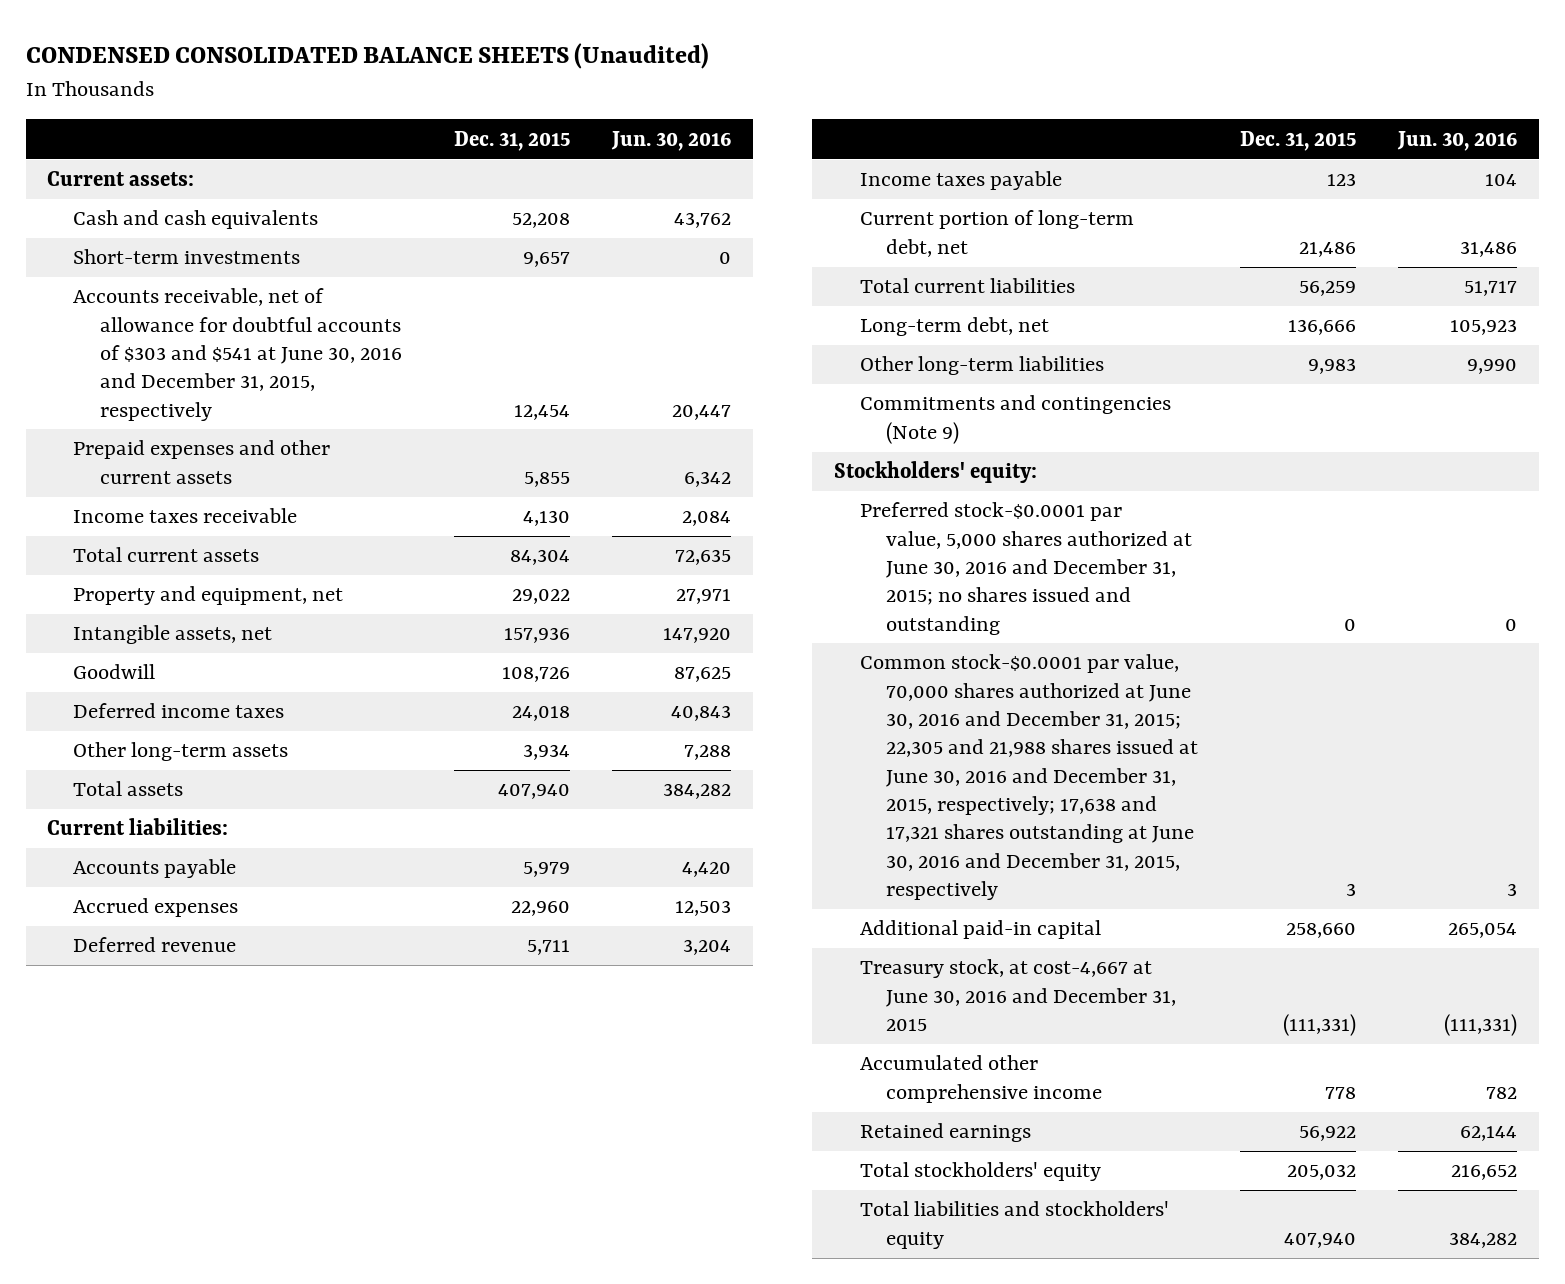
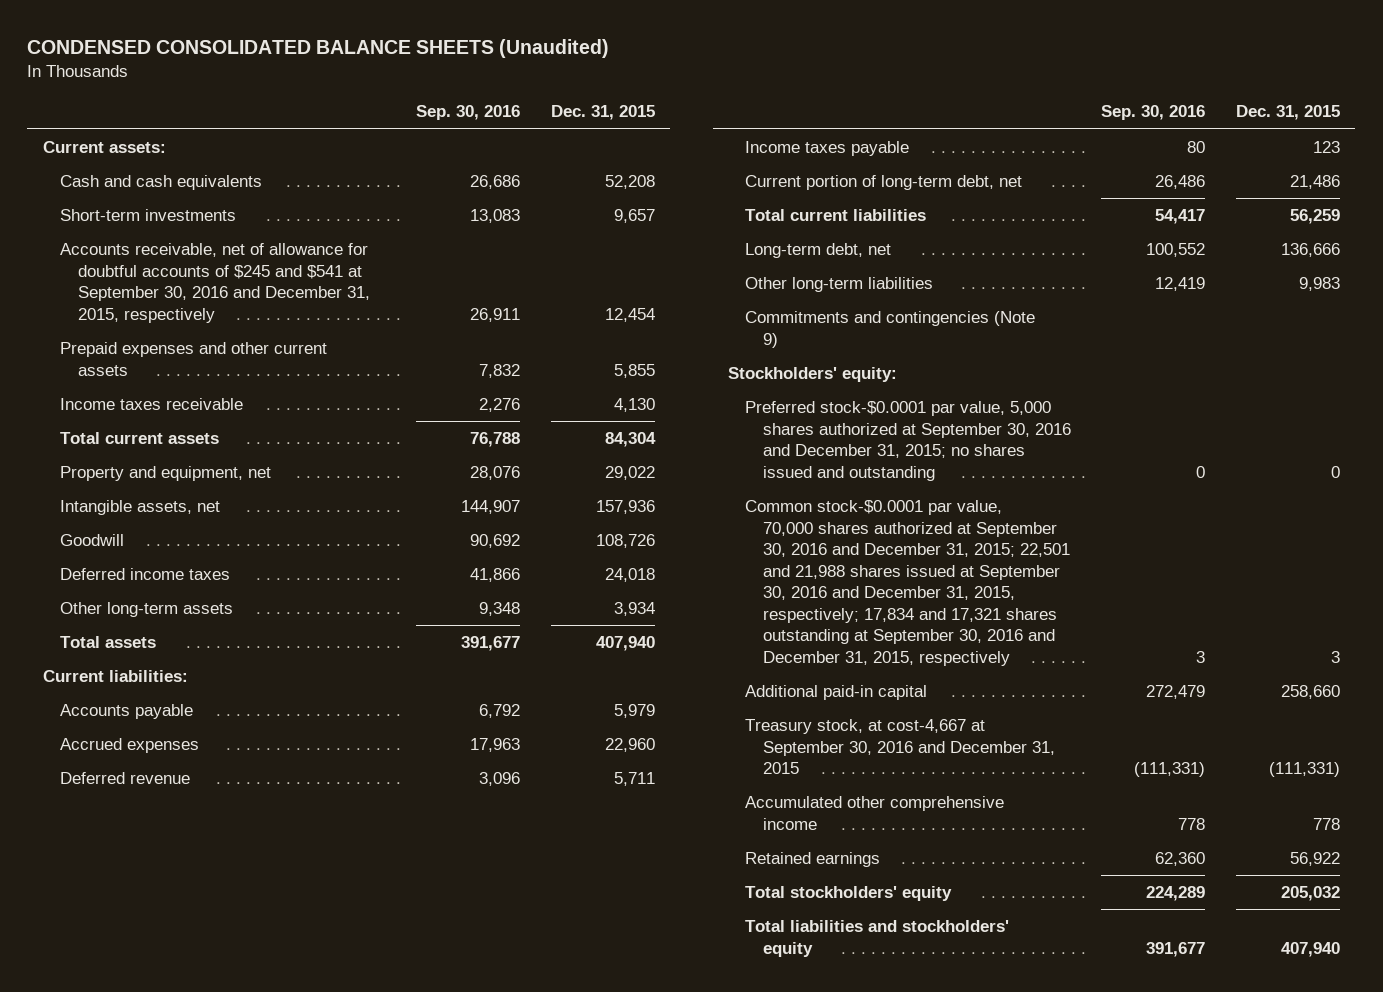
- | Dec. 31, 2015 | Jun. 30, 2016
+ | Sep. 30, 2016 | Dec. 31, 2015
- Accounts receivable, net of allowance for doubtful accounts of $303 and $541 at June 30, 2016 and December 31, 2015, respectively | 12,454 | 20,447
+ Accounts receivable, net of allowance for doubtful accounts of $245 and $541 at September 30, 2016 and December 31, 2015, respectively | 26,911 | 12,454
- Preferred stock-$0.0001 par value, 5,000 shares authorized at June 30, 2016 and December 31, 2015; no shares issued and outstanding | 0 | 0
- Common stock-$0.0001 par value, 70,000 shares authorized at June 30, 2016 and December 31, 2015; 22,305 and 21,988 shares issued at June 30, 2016 and December 31, 2015, respectively; 17,638 and 17,321 shares outstanding at June 30, 2016 and December 31, 2015, respectively | 3 | 3
+ Preferred stock-$0.0001 par value, 5,000 shares authorized at September 30, 2016 and December 31, 2015; no shares issued and outstanding | 0 | 0
+ Common stock-$0.0001 par value, 70,000 shares authorized at September 30, 2016 and December 31, 2015; 22,501 and 21,988 shares issued at September 30, 2016 and December 31, 2015, respectively; 17,834 and 17,321 shares outstanding at September 30, 2016 and December 31, 2015, respectively | 3 | 3
- Treasury stock, at cost-4,667 at June 30, 2016 and December 31, 2015 | (111,331) | (111,331)
+ Treasury stock, at cost-4,667 at September 30, 2016 and December 31, 2015 | (111,331) | (111,331)

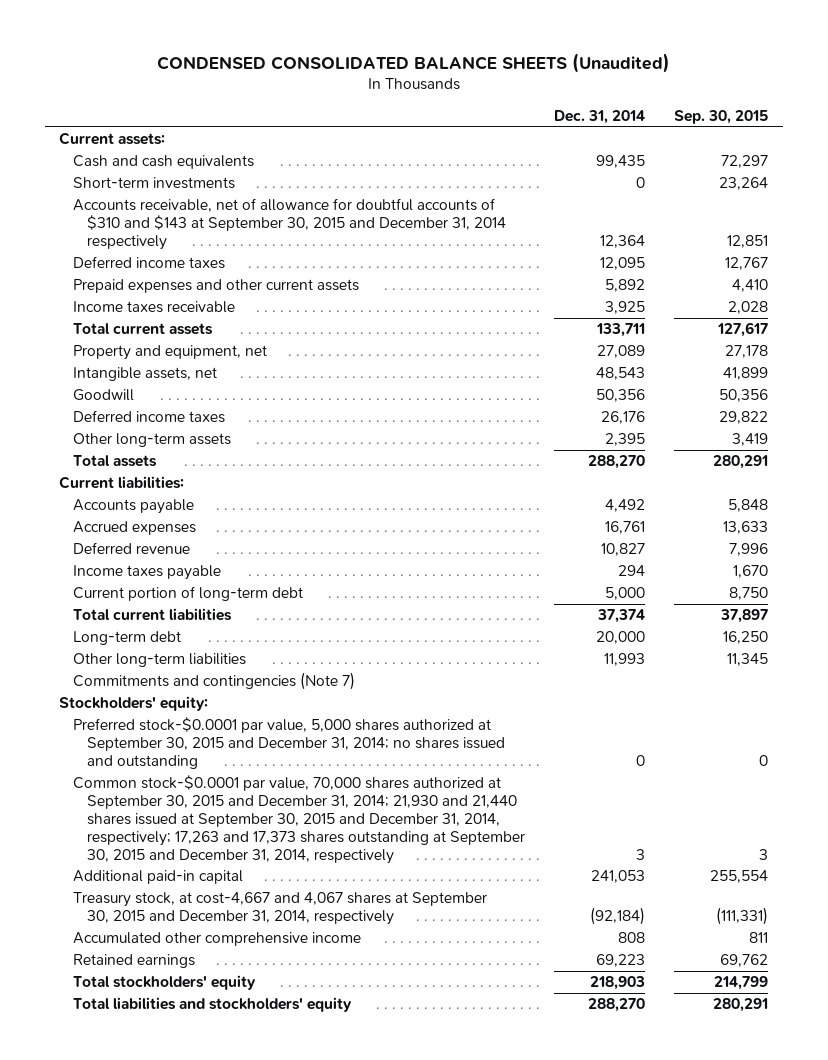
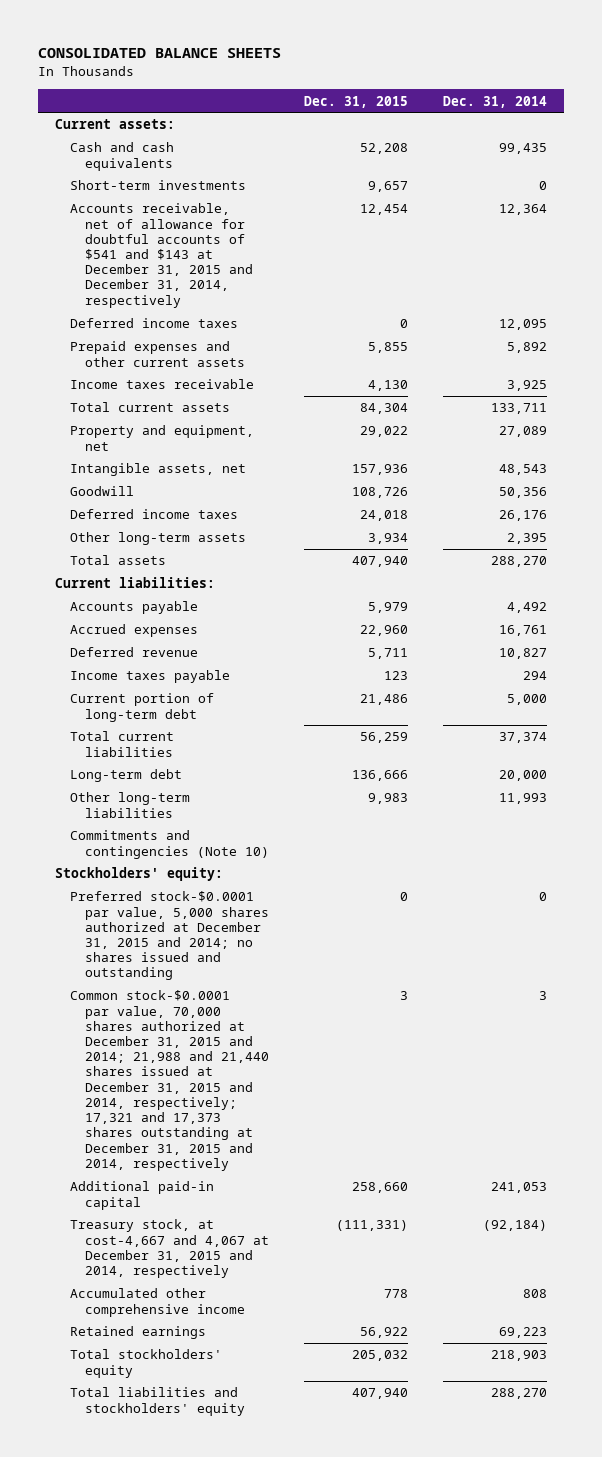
- CONDENSED CONSOLIDATED BALANCE SHEETS (Unaudited)
+ CONSOLIDATED BALANCE SHEETS
- | Dec. 31, 2014 | Sep. 30, 2015
+ | Dec. 31, 2015 | Dec. 31, 2014
- Accounts receivable, net of allowance for doubtful accounts of $310 and $143 at September 30, 2015 and December 31, 2014 respectively | 12,364 | 12,851
+ Accounts receivable, net of allowance for doubtful accounts of $541 and $143 at December 31, 2015 and December 31, 2014, respectively | 12,454 | 12,364
- Commitments and contingencies (Note 7)
+ Commitments and contingencies (Note 10)
- Preferred stock-$0.0001 par value, 5,000 shares authorized at September 30, 2015 and December 31, 2014; no shares issued and outstanding | 0 | 0
- Common stock-$0.0001 par value, 70,000 shares authorized at September 30, 2015 and December 31, 2014; 21,930 and 21,440 shares issued at September 30, 2015 and December 31, 2014, respectively; 17,263 and 17,373 shares outstanding at September 30, 2015 and December 31, 2014, respectively | 3 | 3
+ Preferred stock-$0.0001 par value, 5,000 shares authorized at December 31, 2015 and 2014; no shares issued and outstanding | 0 | 0
+ Common stock-$0.0001 par value, 70,000 shares authorized at December 31, 2015 and 2014; 21,988 and 21,440 shares issued at December 31, 2015 and 2014, respectively; 17,321 and 17,373 shares outstanding at December 31, 2015 and 2014, respectively | 3 | 3
- Treasury stock, at cost-4,667 and 4,067 shares at September 30, 2015 and December 31, 2014, respectively | (92,184) | (111,331)
+ Treasury stock, at cost-4,667 and 4,067 at December 31, 2015 and 2014, respectively | (111,331) | (92,184)

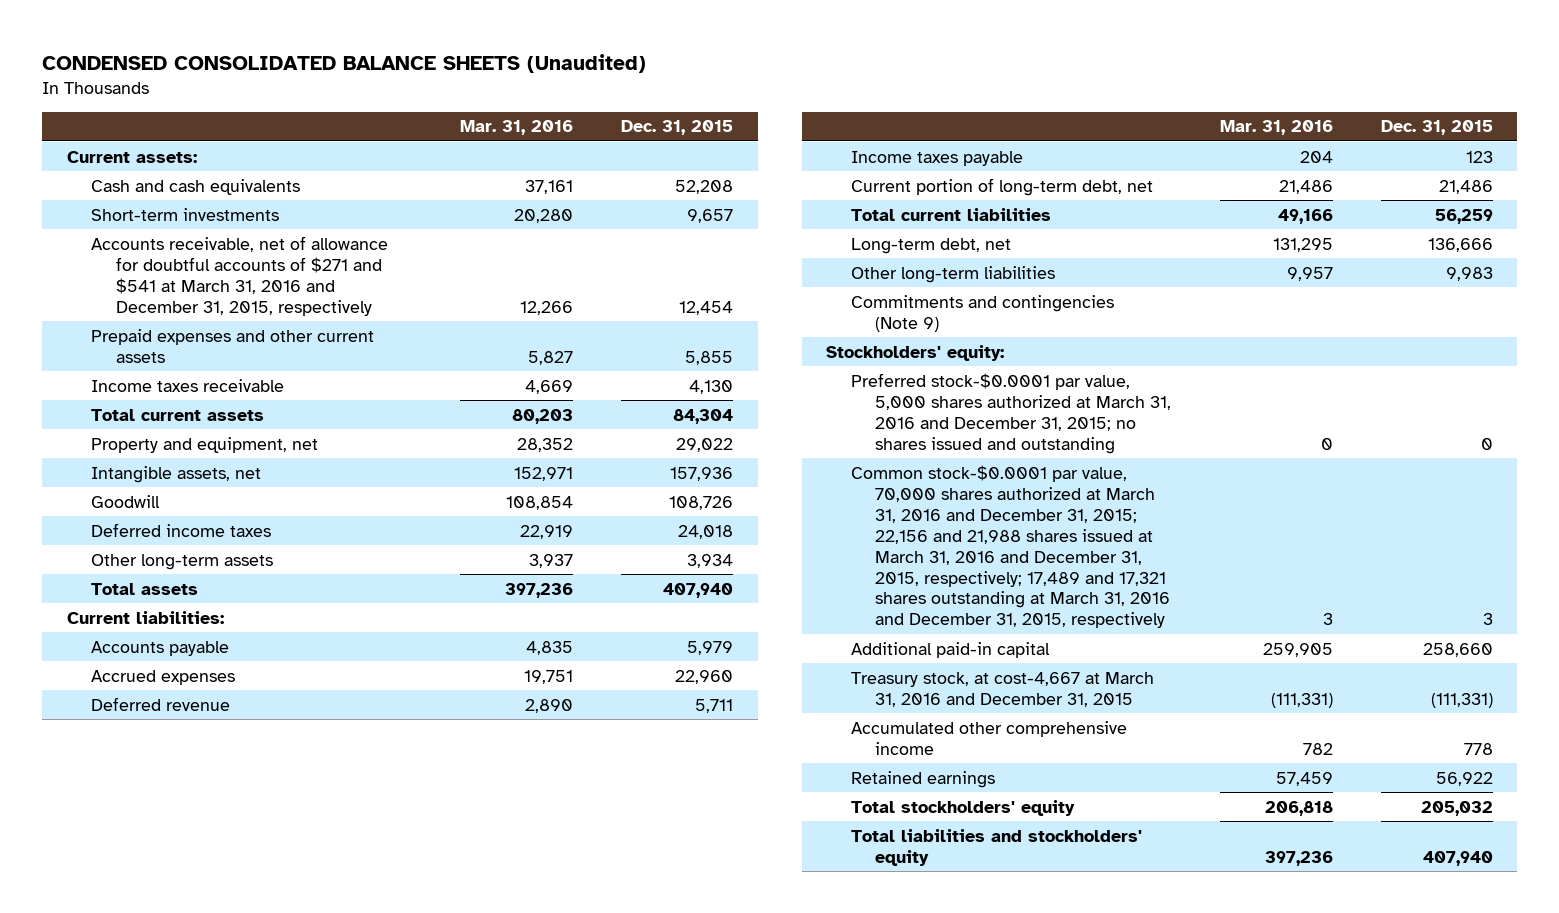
- CONSOLIDATED BALANCE SHEETS
+ CONDENSED CONSOLIDATED BALANCE SHEETS (Unaudited)
- | Dec. 31, 2015 | Dec. 31, 2014
+ | Mar. 31, 2016 | Dec. 31, 2015
- Accounts receivable, net of allowance for doubtful accounts of $541 and $143 at December 31, 2015 and December 31, 2014, respectively | 12,454 | 12,364
- Deferred income taxes | 0 | 12,095
+ Accounts receivable, net of allowance for doubtful accounts of $271 and $541 at March 31, 2016 and December 31, 2015, respectively | 12,266 | 12,454
- Current portion of long-term debt | 21,486 | 5,000
+ Current portion of long-term debt, net | 21,486 | 21,486
- Long-term debt | 136,666 | 20,000
+ Long-term debt, net | 131,295 | 136,666
- Commitments and contingencies (Note 10)
+ Commitments and contingencies (Note 9)
- Preferred stock-$0.0001 par value, 5,000 shares authorized at December 31, 2015 and 2014; no shares issued and outstanding | 0 | 0
- Common stock-$0.0001 par value, 70,000 shares authorized at December 31, 2015 and 2014; 21,988 and 21,440 shares issued at December 31, 2015 and 2014, respectively; 17,321 and 17,373 shares outstanding at December 31, 2015 and 2014, respectively | 3 | 3
+ Preferred stock-$0.0001 par value, 5,000 shares authorized at March 31, 2016 and December 31, 2015; no shares issued and outstanding | 0 | 0
+ Common stock-$0.0001 par value, 70,000 shares authorized at March 31, 2016 and December 31, 2015; 22,156 and 21,988 shares issued at March 31, 2016 and December 31, 2015, respectively; 17,489 and 17,321 shares outstanding at March 31, 2016 and December 31, 2015, respectively | 3 | 3
- Treasury stock, at cost-4,667 and 4,067 at December 31, 2015 and 2014, respectively | (111,331) | (92,184)
+ Treasury stock, at cost-4,667 at March 31, 2016 and December 31, 2015 | (111,331) | (111,331)

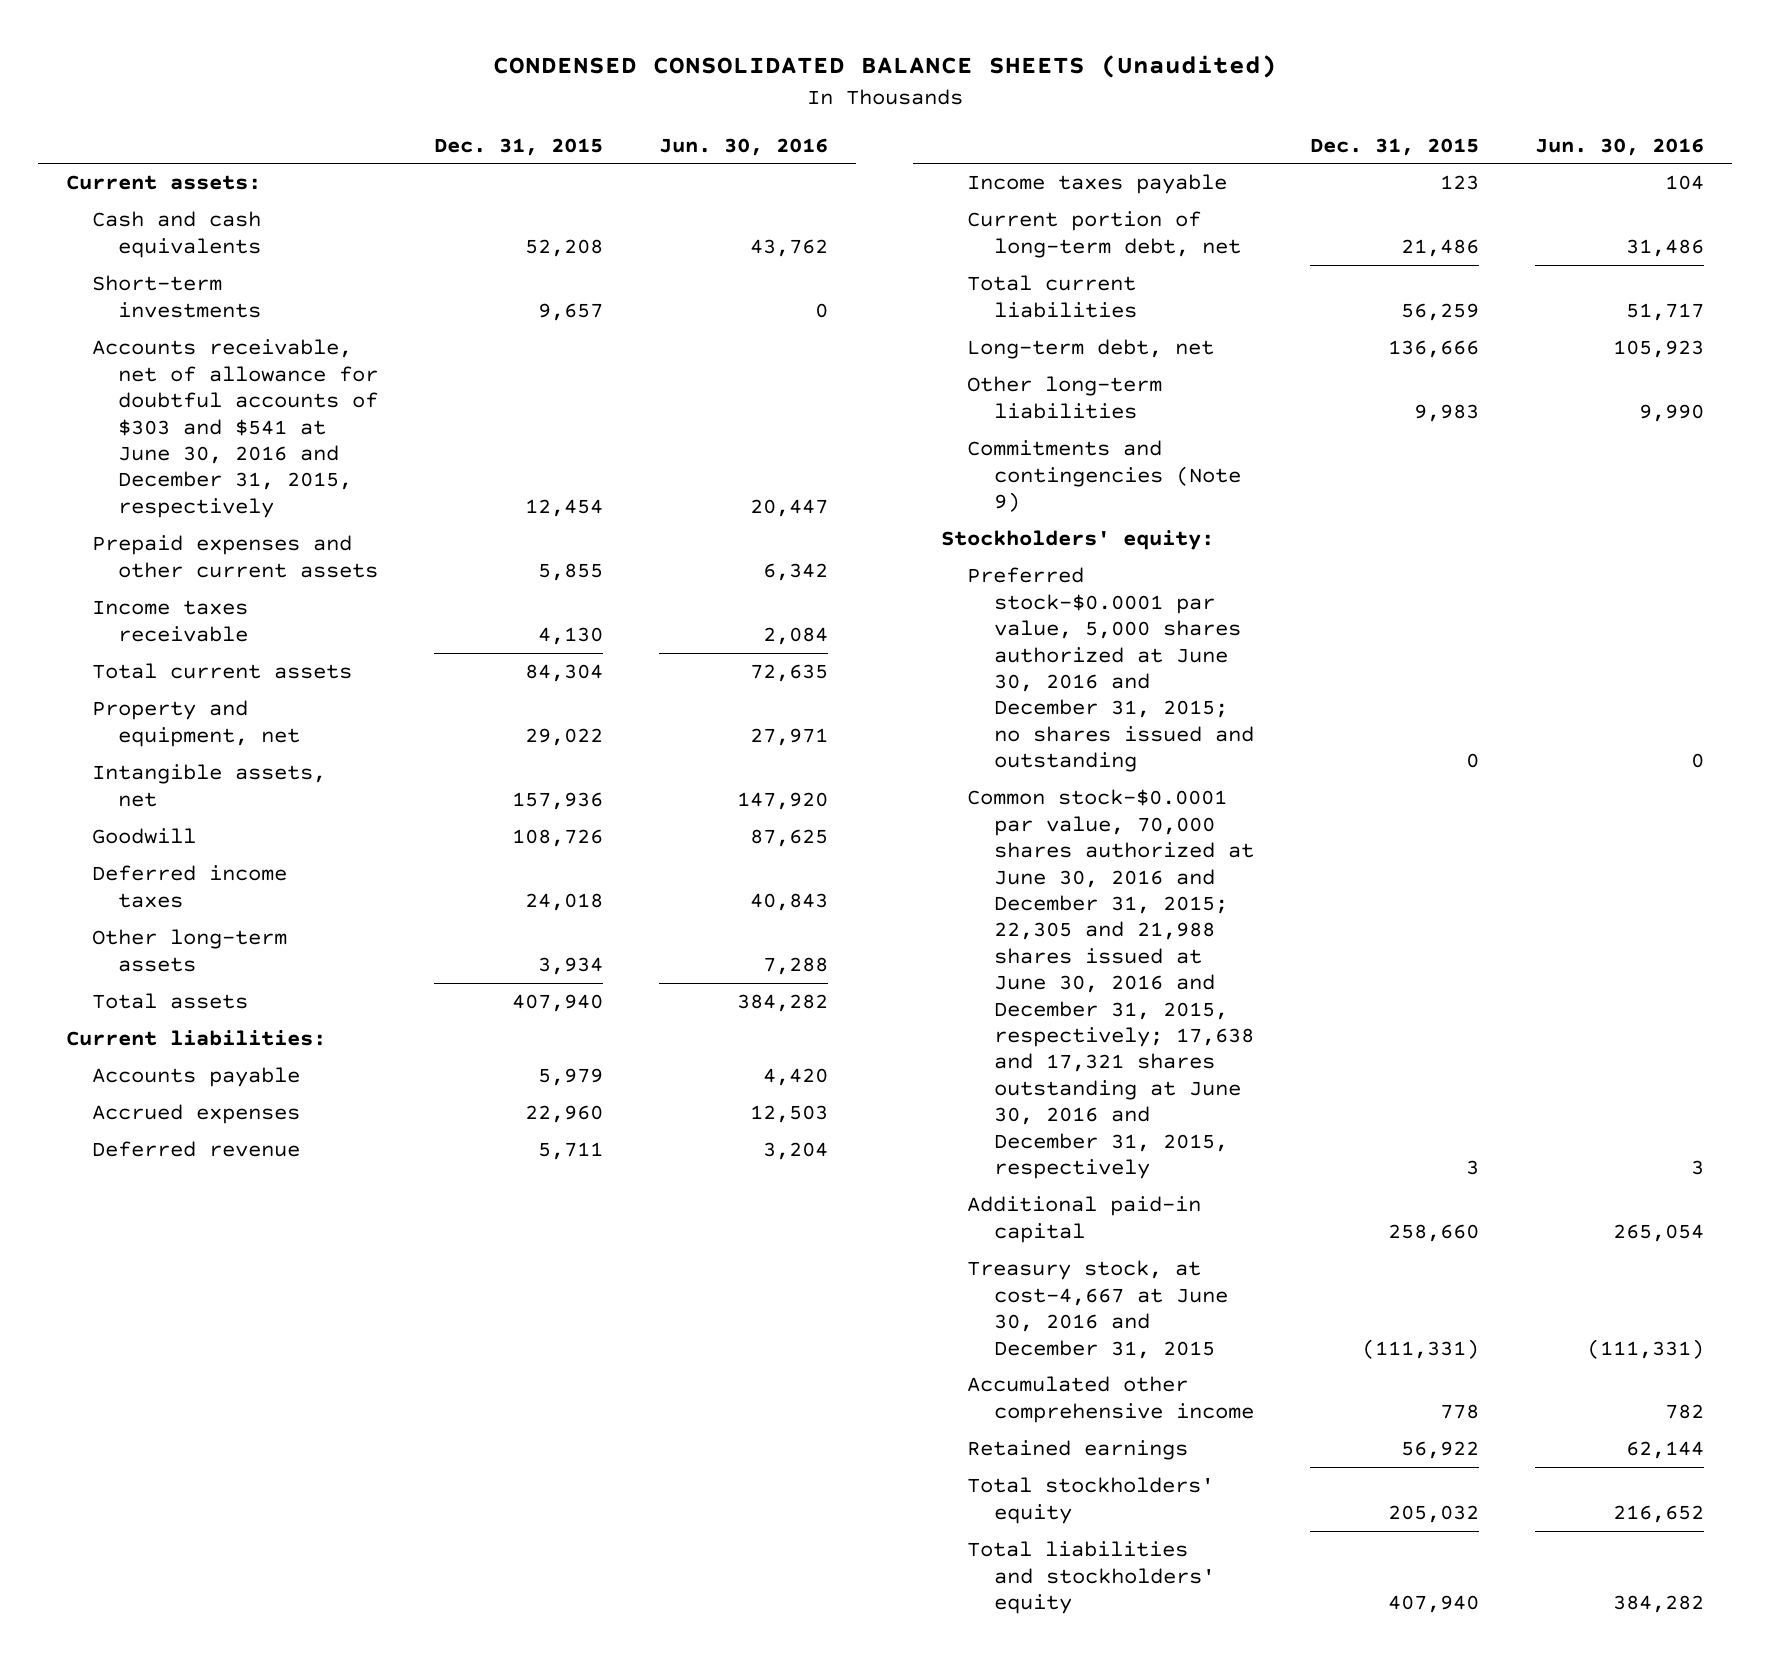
- | Mar. 31, 2016 | Dec. 31, 2015
+ | Dec. 31, 2015 | Jun. 30, 2016
- Accounts receivable, net of allowance for doubtful accounts of $271 and $541 at March 31, 2016 and December 31, 2015, respectively | 12,266 | 12,454
+ Accounts receivable, net of allowance for doubtful accounts of $303 and $541 at June 30, 2016 and December 31, 2015, respectively | 12,454 | 20,447
- Preferred stock-$0.0001 par value, 5,000 shares authorized at March 31, 2016 and December 31, 2015; no shares issued and outstanding | 0 | 0
- Common stock-$0.0001 par value, 70,000 shares authorized at March 31, 2016 and December 31, 2015; 22,156 and 21,988 shares issued at March 31, 2016 and December 31, 2015, respectively; 17,489 and 17,321 shares outstanding at March 31, 2016 and December 31, 2015, respectively | 3 | 3
+ Preferred stock-$0.0001 par value, 5,000 shares authorized at June 30, 2016 and December 31, 2015; no shares issued and outstanding | 0 | 0
+ Common stock-$0.0001 par value, 70,000 shares authorized at June 30, 2016 and December 31, 2015; 22,305 and 21,988 shares issued at June 30, 2016 and December 31, 2015, respectively; 17,638 and 17,321 shares outstanding at June 30, 2016 and December 31, 2015, respectively | 3 | 3
- Treasury stock, at cost-4,667 at March 31, 2016 and December 31, 2015 | (111,331) | (111,331)
+ Treasury stock, at cost-4,667 at June 30, 2016 and December 31, 2015 | (111,331) | (111,331)

